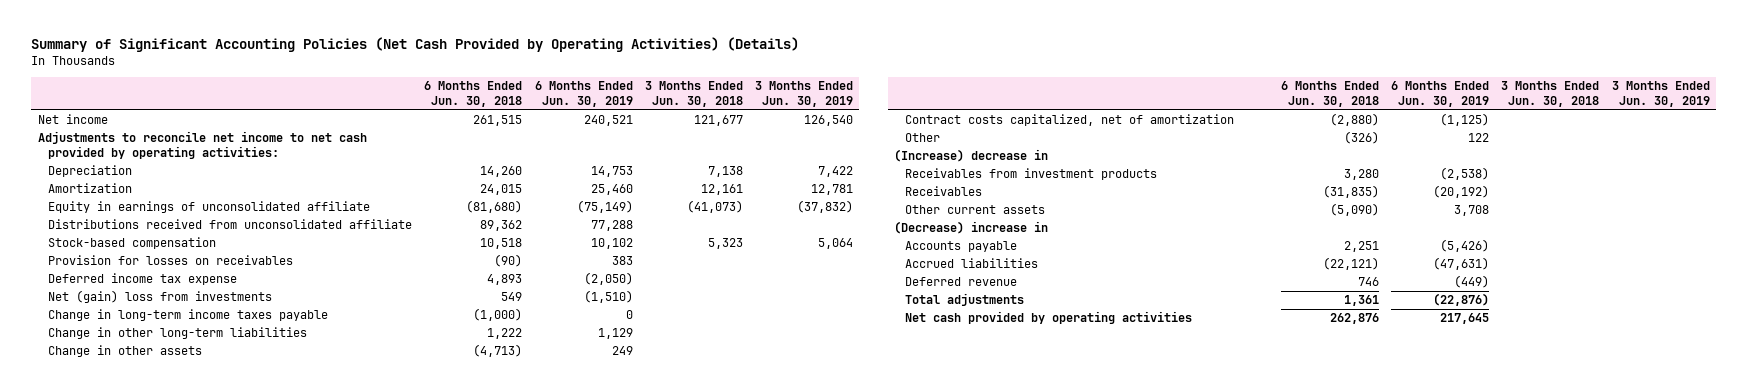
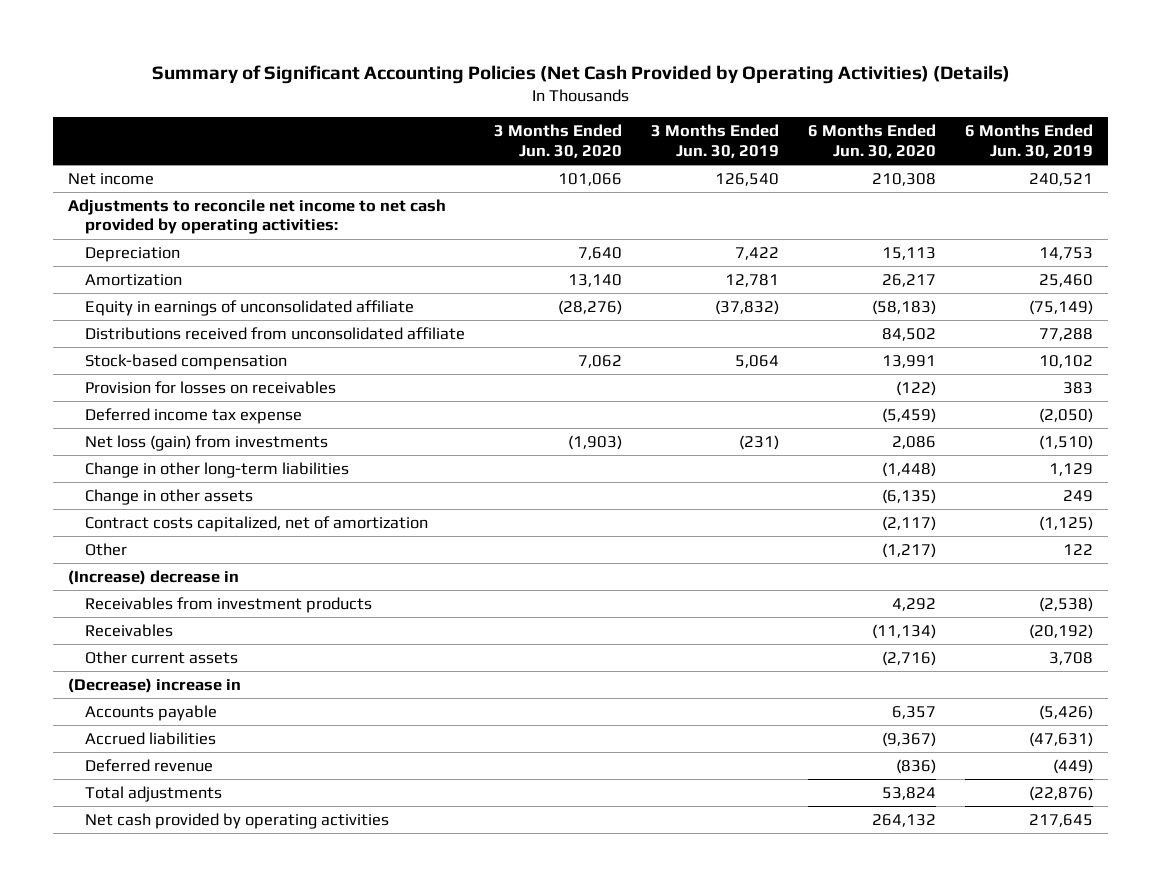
- | 6 Months Ended Jun. 30, 2018 | 6 Months Ended Jun. 30, 2019 | 3 Months Ended Jun. 30, 2018 | 3 Months Ended Jun. 30, 2019
+ | 3 Months Ended Jun. 30, 2020 | 3 Months Ended Jun. 30, 2019 | 6 Months Ended Jun. 30, 2020 | 6 Months Ended Jun. 30, 2019
- Net (gain) loss from investments | 549 | (1,510) | |
- Change in long-term income taxes payable | (1,000) | 0 | |
+ Net loss (gain) from investments | (1,903) | (231) | 2,086 | (1,510)

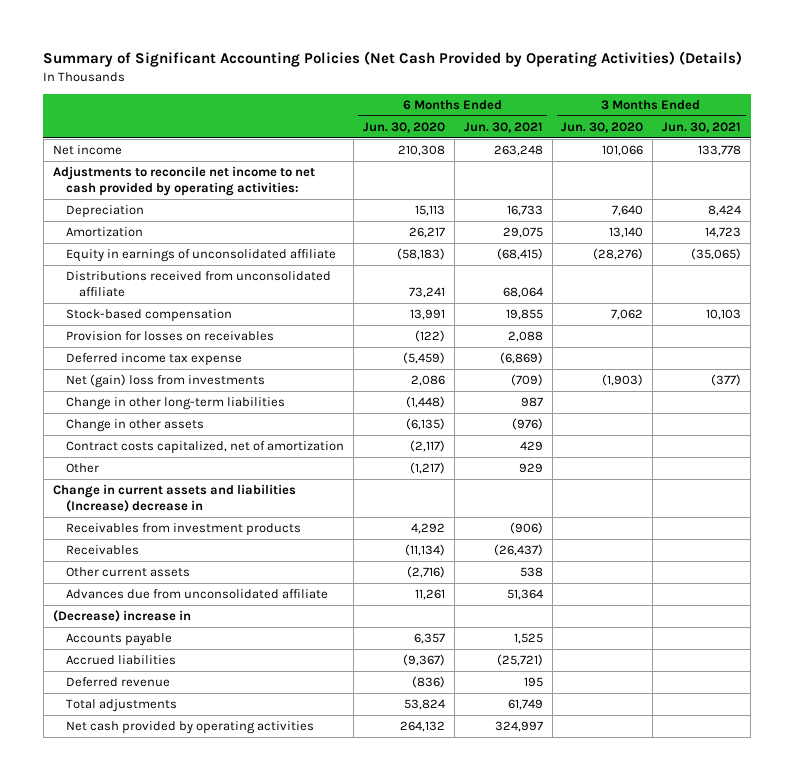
- | 3 Months Ended Jun. 30, 2020 | 3 Months Ended Jun. 30, 2019 | 6 Months Ended Jun. 30, 2020 | 6 Months Ended Jun. 30, 2019
+ | 6 Months Ended Jun. 30, 2020 | 6 Months Ended Jun. 30, 2021 | 3 Months Ended Jun. 30, 2020 | 3 Months Ended Jun. 30, 2021
- Distributions received from unconsolidated affiliate | | | 84,502 | 77,288
+ Distributions received from unconsolidated affiliate | 73,241 | 68,064 | |
- Net loss (gain) from investments | (1,903) | (231) | 2,086 | (1,510)
+ Net (gain) loss from investments | 2,086 | (709) | (1,903) | (377)
- (Increase) decrease in
+ Change in current assets and liabilities (Increase) decrease in
+ Advances due from unconsolidated affiliate | 11,261 | 51,364 | |

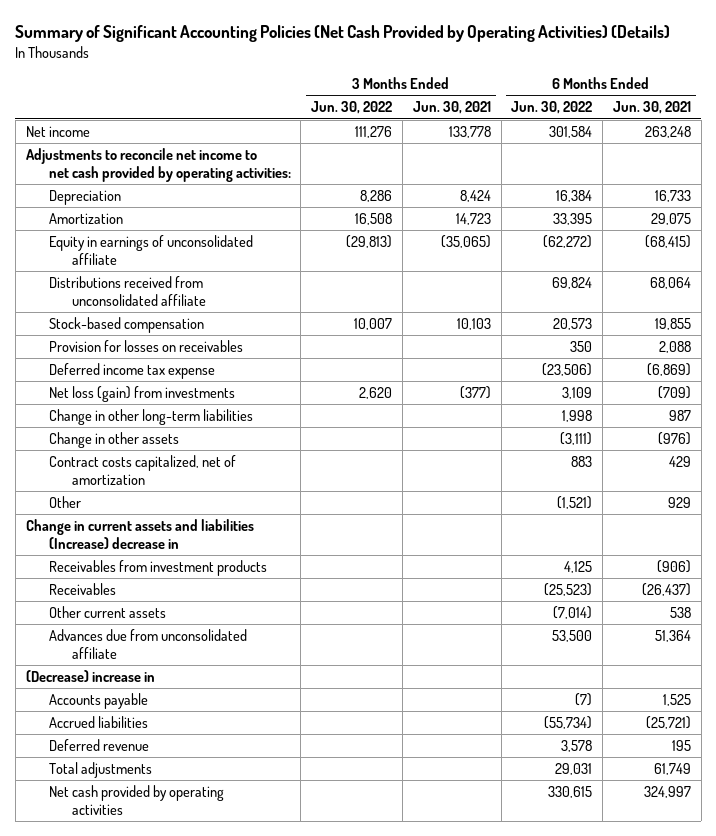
- | 6 Months Ended Jun. 30, 2020 | 6 Months Ended Jun. 30, 2021 | 3 Months Ended Jun. 30, 2020 | 3 Months Ended Jun. 30, 2021
+ | 3 Months Ended Jun. 30, 2022 | 3 Months Ended Jun. 30, 2021 | 6 Months Ended Jun. 30, 2022 | 6 Months Ended Jun. 30, 2021
- Net (gain) loss from investments | 2,086 | (709) | (1,903) | (377)
+ Net loss (gain) from investments | 2,620 | (377) | 3,109 | (709)

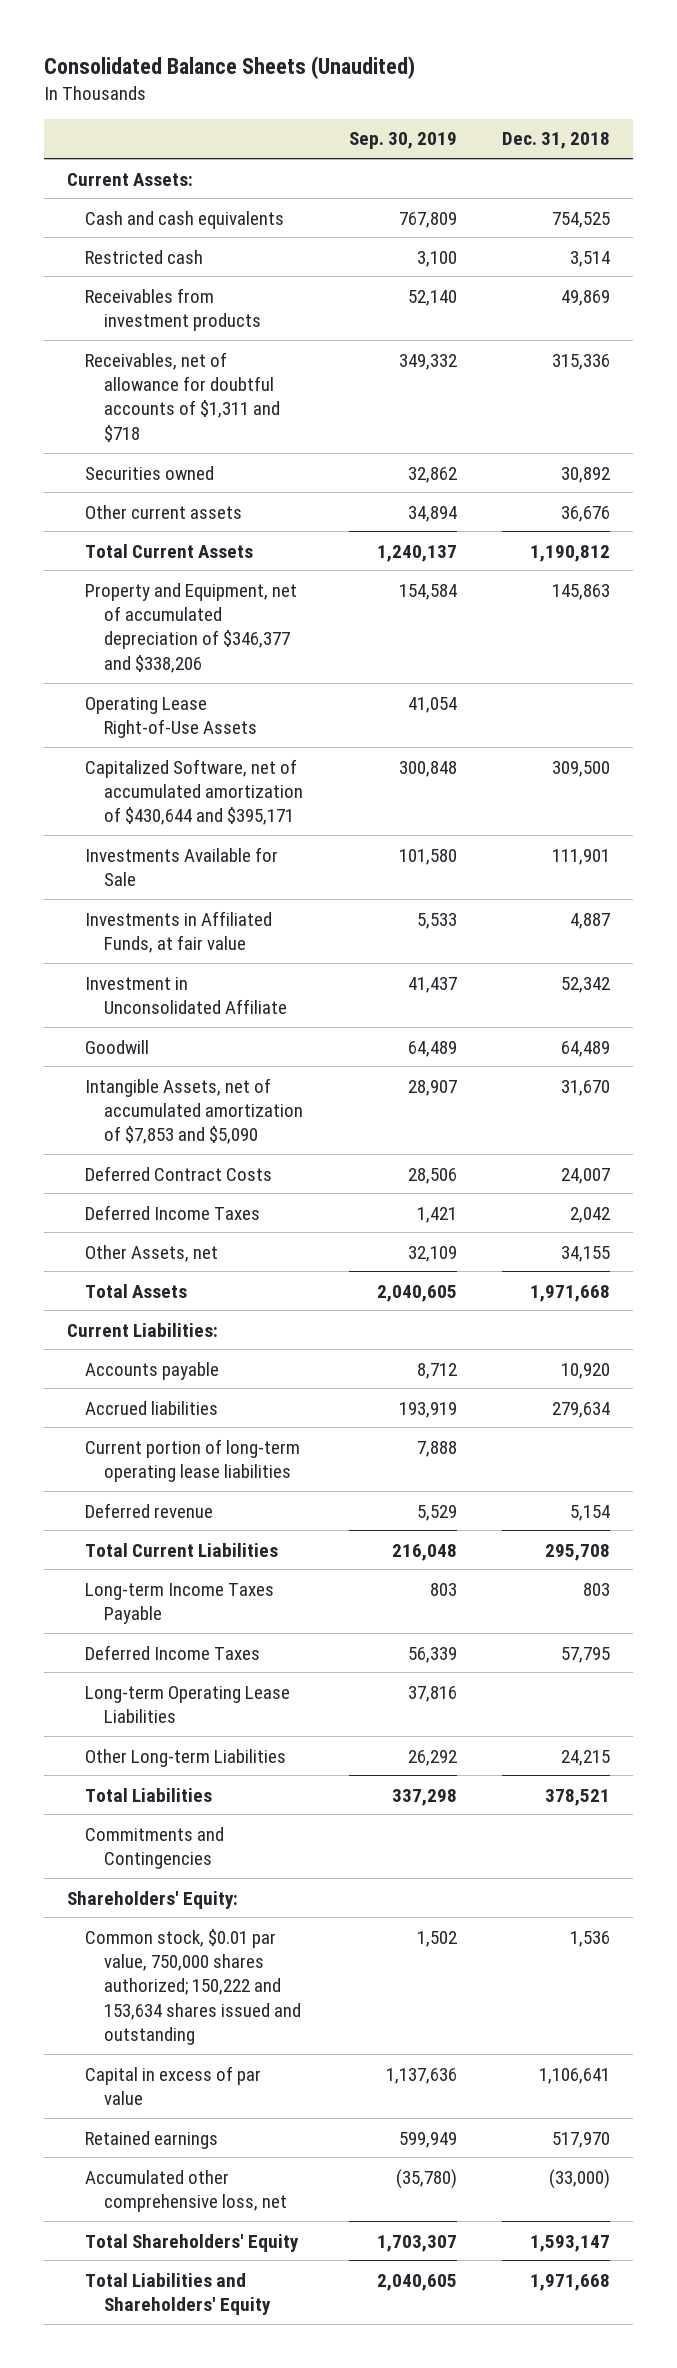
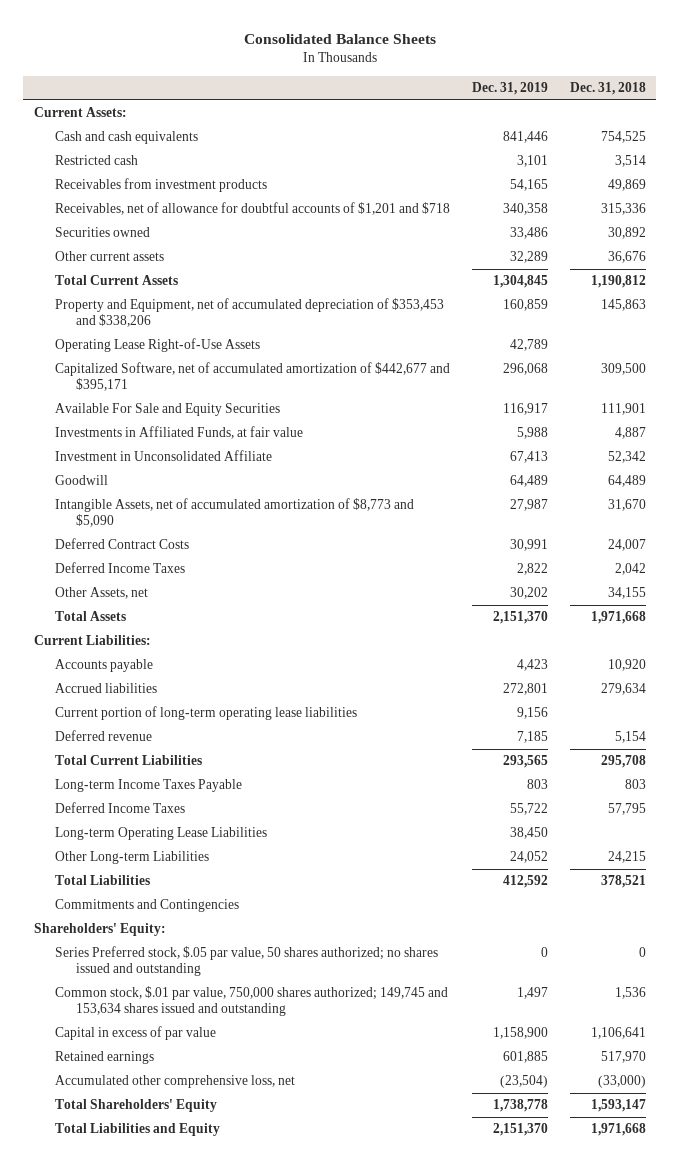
- Consolidated Balance Sheets (Unaudited)
+ Consolidated Balance Sheets
- | Sep. 30, 2019 | Dec. 31, 2018
+ | Dec. 31, 2019 | Dec. 31, 2018
- Receivables, net of allowance for doubtful accounts of $1,311 and $718 | 349,332 | 315,336
+ Receivables, net of allowance for doubtful accounts of $1,201 and $718 | 340,358 | 315,336
- Property and Equipment, net of accumulated depreciation of $346,377 and $338,206 | 154,584 | 145,863
+ Property and Equipment, net of accumulated depreciation of $353,453 and $338,206 | 160,859 | 145,863
- Capitalized Software, net of accumulated amortization of $430,644 and $395,171 | 300,848 | 309,500
- Investments Available for Sale | 101,580 | 111,901
+ Capitalized Software, net of accumulated amortization of $442,677 and $395,171 | 296,068 | 309,500
+ Available For Sale and Equity Securities | 116,917 | 111,901
- Intangible Assets, net of accumulated amortization of $7,853 and $5,090 | 28,907 | 31,670
+ Intangible Assets, net of accumulated amortization of $8,773 and $5,090 | 27,987 | 31,670
- Common stock, $0.01 par value, 750,000 shares authorized; 150,222 and 153,634 shares issued and outstanding | 1,502 | 1,536
+ Series Preferred stock, $.05 par value, 50 shares authorized; no shares issued and outstanding | 0 | 0
+ Common stock, $.01 par value, 750,000 shares authorized; 149,745 and 153,634 shares issued and outstanding | 1,497 | 1,536
- Total Liabilities and Shareholders' Equity | 2,040,605 | 1,971,668
+ Total Liabilities and Equity | 2,151,370 | 1,971,668

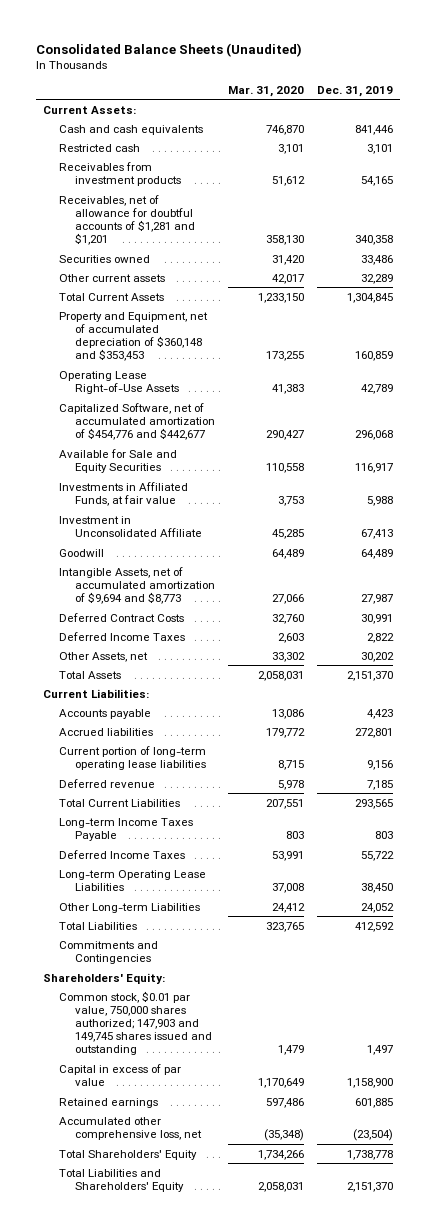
- Consolidated Balance Sheets
+ Consolidated Balance Sheets (Unaudited)
- | Dec. 31, 2019 | Dec. 31, 2018
+ | Mar. 31, 2020 | Dec. 31, 2019
- Receivables, net of allowance for doubtful accounts of $1,201 and $718 | 340,358 | 315,336
+ Receivables, net of allowance for doubtful accounts of $1,281 and $1,201 | 358,130 | 340,358
- Property and Equipment, net of accumulated depreciation of $353,453 and $338,206 | 160,859 | 145,863
+ Property and Equipment, net of accumulated depreciation of $360,148 and $353,453 | 173,255 | 160,859
- Capitalized Software, net of accumulated amortization of $442,677 and $395,171 | 296,068 | 309,500
- Available For Sale and Equity Securities | 116,917 | 111,901
+ Capitalized Software, net of accumulated amortization of $454,776 and $442,677 | 290,427 | 296,068
+ Available for Sale and Equity Securities | 110,558 | 116,917
- Intangible Assets, net of accumulated amortization of $8,773 and $5,090 | 27,987 | 31,670
+ Intangible Assets, net of accumulated amortization of $9,694 and $8,773 | 27,066 | 27,987
- Series Preferred stock, $.05 par value, 50 shares authorized; no shares issued and outstanding | 0 | 0
- Common stock, $.01 par value, 750,000 shares authorized; 149,745 and 153,634 shares issued and outstanding | 1,497 | 1,536
+ Common stock, $0.01 par value, 750,000 shares authorized; 147,903 and 149,745 shares issued and outstanding | 1,479 | 1,497
- Total Liabilities and Equity | 2,151,370 | 1,971,668
+ Total Liabilities and Shareholders' Equity | 2,058,031 | 2,151,370

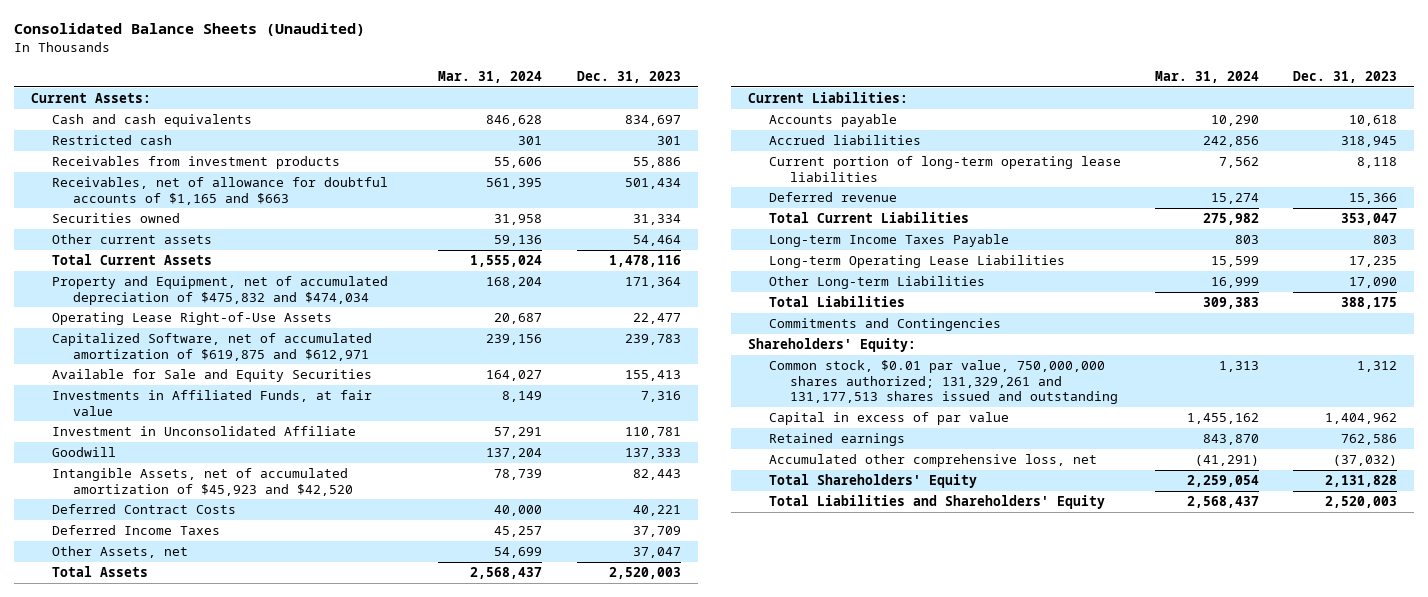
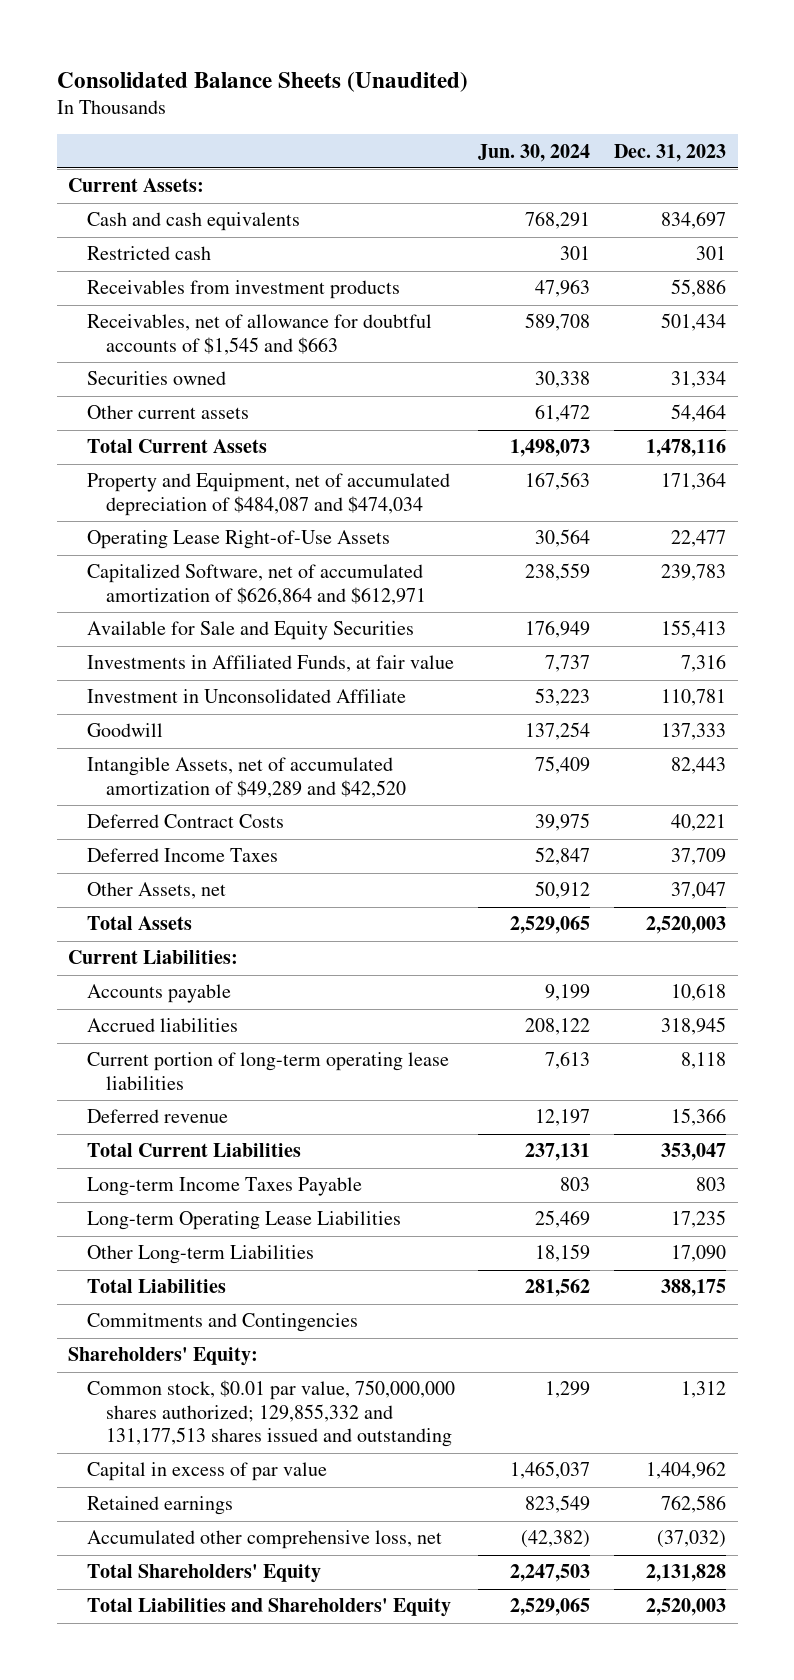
- | Mar. 31, 2024 | Dec. 31, 2023
+ | Jun. 30, 2024 | Dec. 31, 2023
- Receivables, net of allowance for doubtful accounts of $1,165 and $663 | 561,395 | 501,434
+ Receivables, net of allowance for doubtful accounts of $1,545 and $663 | 589,708 | 501,434
- Property and Equipment, net of accumulated depreciation of $475,832 and $474,034 | 168,204 | 171,364
+ Property and Equipment, net of accumulated depreciation of $484,087 and $474,034 | 167,563 | 171,364
- Capitalized Software, net of accumulated amortization of $619,875 and $612,971 | 239,156 | 239,783
+ Capitalized Software, net of accumulated amortization of $626,864 and $612,971 | 238,559 | 239,783
- Intangible Assets, net of accumulated amortization of $45,923 and $42,520 | 78,739 | 82,443
+ Intangible Assets, net of accumulated amortization of $49,289 and $42,520 | 75,409 | 82,443
- Common stock, $0.01 par value, 750,000,000 shares authorized; 131,329,261 and 131,177,513 shares issued and outstanding | 1,313 | 1,312
+ Common stock, $0.01 par value, 750,000,000 shares authorized; 129,855,332 and 131,177,513 shares issued and outstanding | 1,299 | 1,312

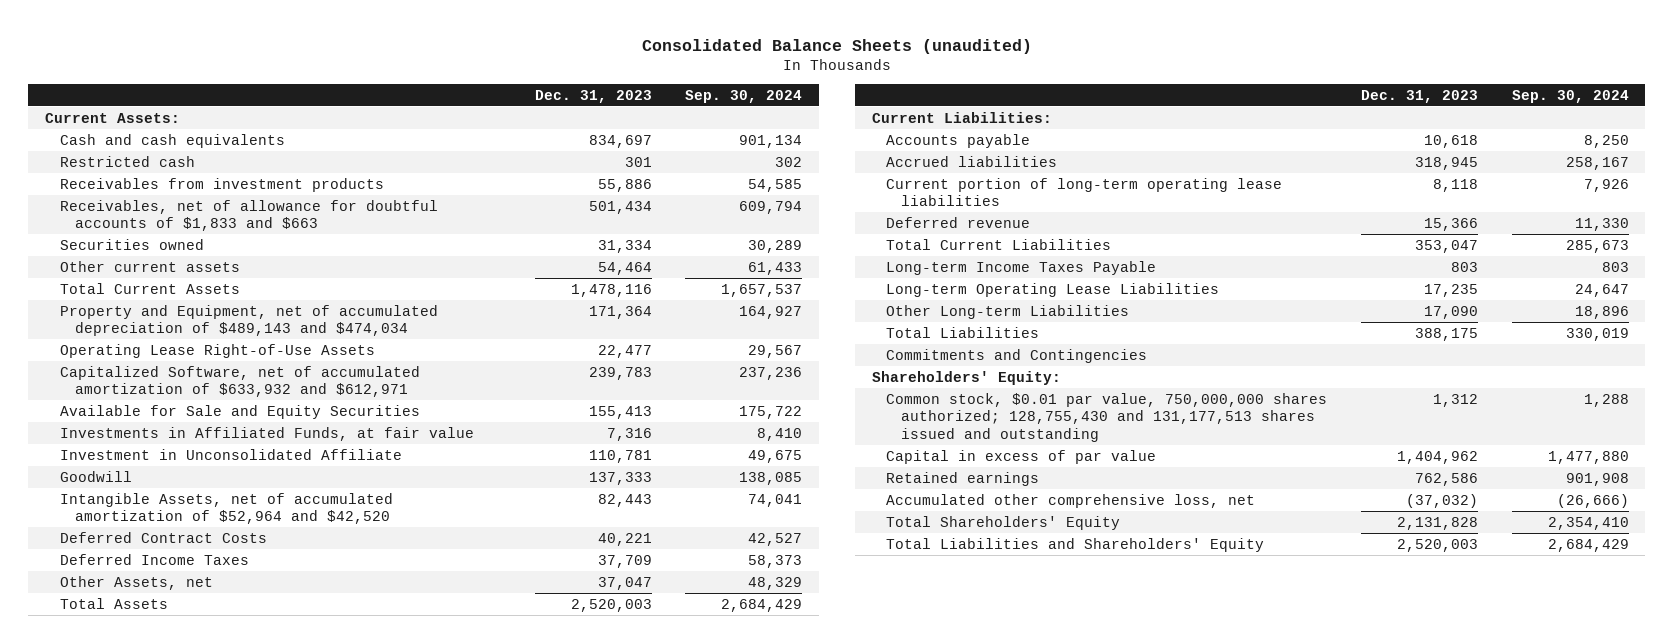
- Consolidated Balance Sheets (Unaudited)
+ Consolidated Balance Sheets (unaudited)
- | Jun. 30, 2024 | Dec. 31, 2023
+ | Dec. 31, 2023 | Sep. 30, 2024
- Receivables, net of allowance for doubtful accounts of $1,545 and $663 | 589,708 | 501,434
+ Receivables, net of allowance for doubtful accounts of $1,833 and $663 | 501,434 | 609,794
- Property and Equipment, net of accumulated depreciation of $484,087 and $474,034 | 167,563 | 171,364
+ Property and Equipment, net of accumulated depreciation of $489,143 and $474,034 | 171,364 | 164,927
- Capitalized Software, net of accumulated amortization of $626,864 and $612,971 | 238,559 | 239,783
+ Capitalized Software, net of accumulated amortization of $633,932 and $612,971 | 239,783 | 237,236
- Intangible Assets, net of accumulated amortization of $49,289 and $42,520 | 75,409 | 82,443
+ Intangible Assets, net of accumulated amortization of $52,964 and $42,520 | 82,443 | 74,041
- Common stock, $0.01 par value, 750,000,000 shares authorized; 129,855,332 and 131,177,513 shares issued and outstanding | 1,299 | 1,312
+ Common stock, $0.01 par value, 750,000,000 shares authorized; 128,755,430 and 131,177,513 shares issued and outstanding | 1,312 | 1,288

